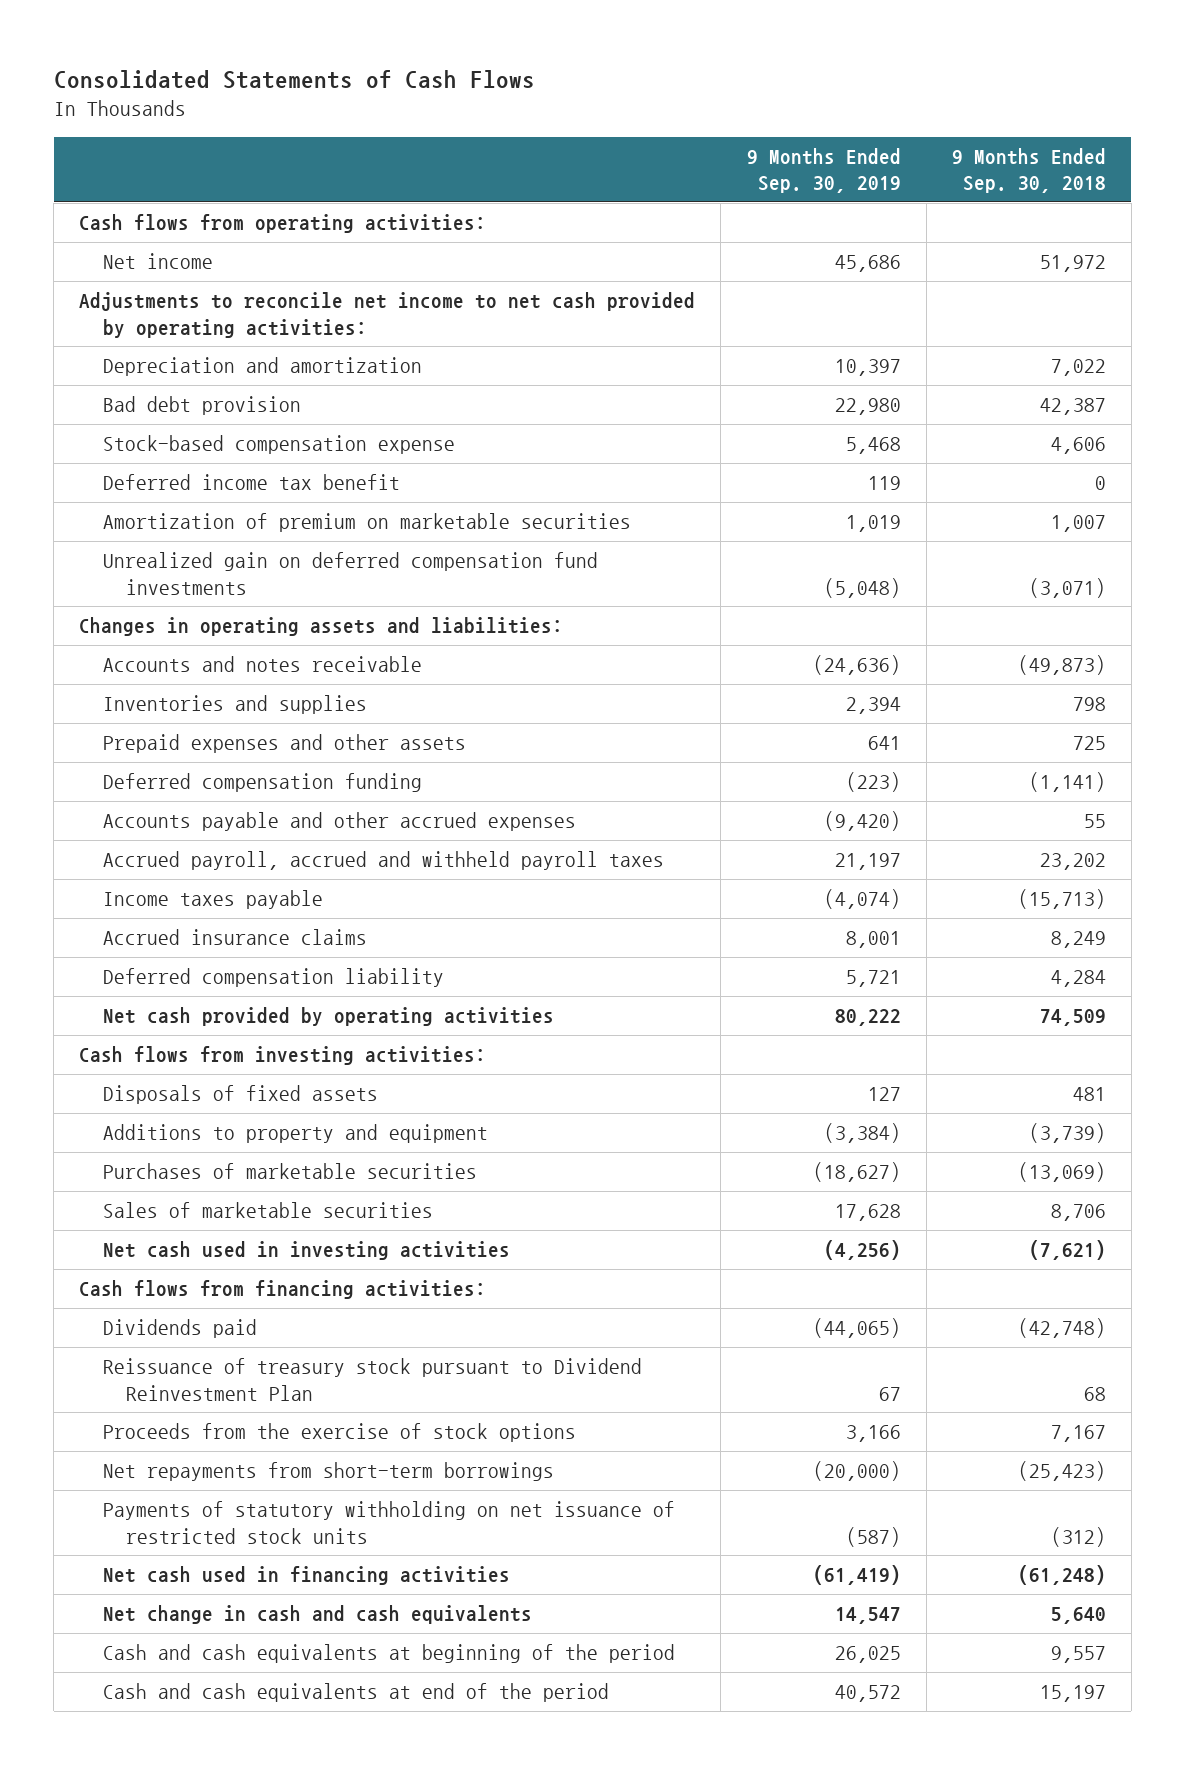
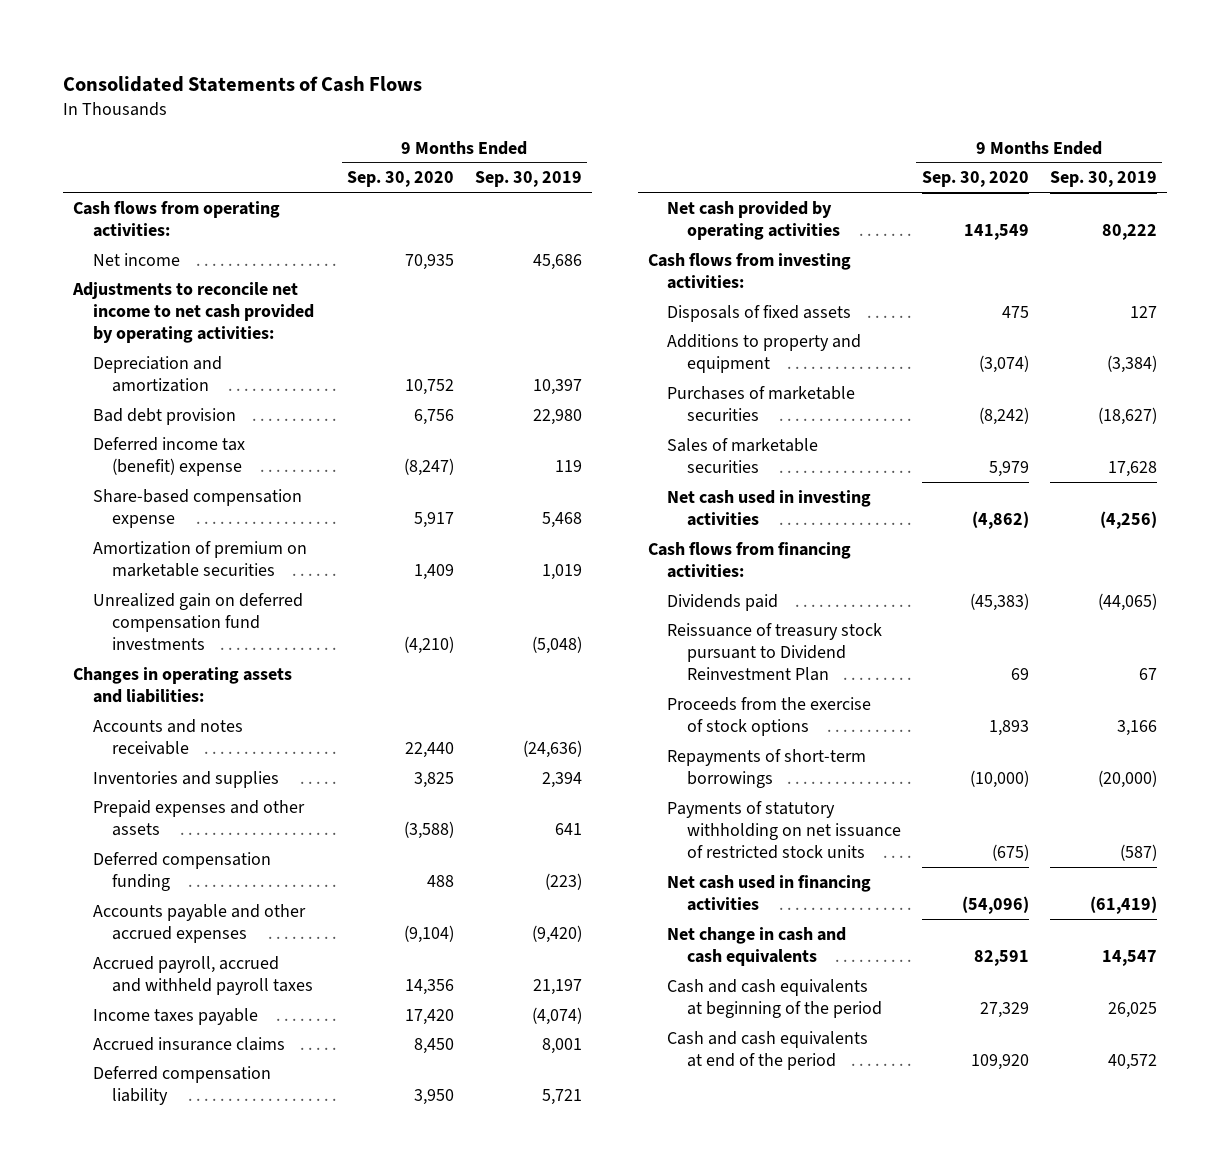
- | 9 Months Ended Sep. 30, 2019 | 9 Months Ended Sep. 30, 2018
+ | 9 Months Ended Sep. 30, 2020 | 9 Months Ended Sep. 30, 2019
- Stock-based compensation expense | 5,468 | 4,606
- Deferred income tax benefit | 119 | 0
+ Deferred income tax (benefit) expense | (8,247) | 119
+ Share-based compensation expense | 5,917 | 5,468
- Net repayments from short-term borrowings | (20,000) | (25,423)
+ Repayments of short-term borrowings | (10,000) | (20,000)

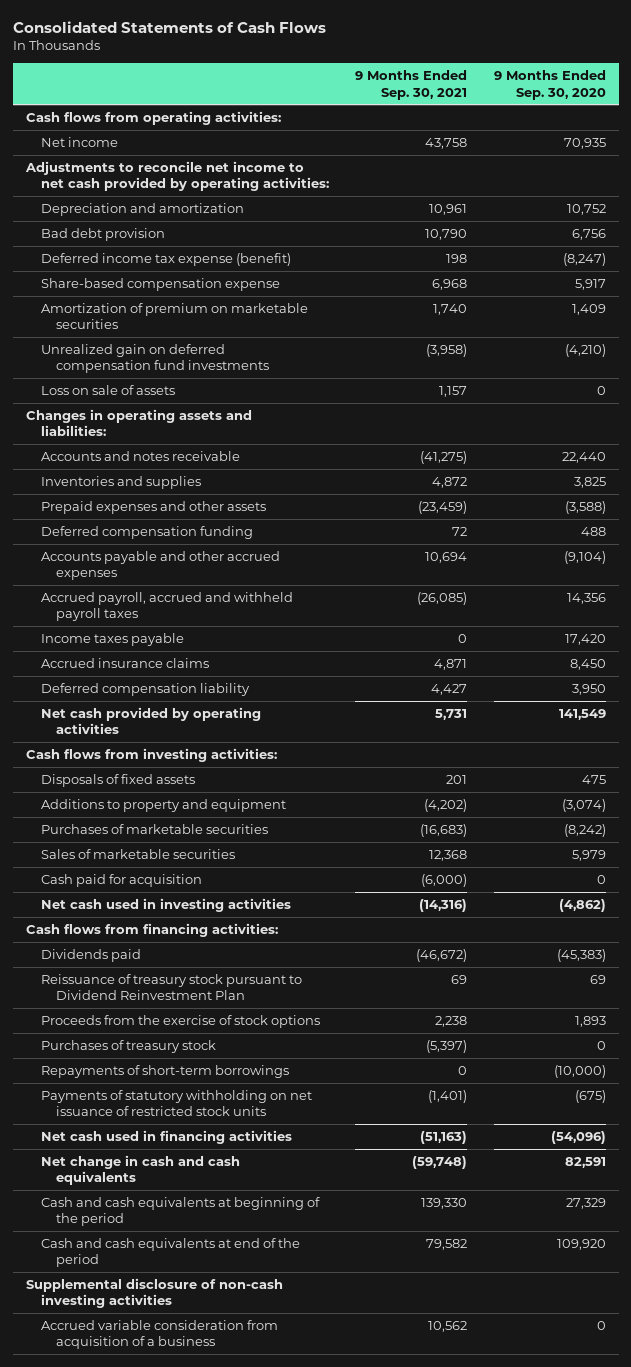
- | 9 Months Ended Sep. 30, 2020 | 9 Months Ended Sep. 30, 2019
+ | 9 Months Ended Sep. 30, 2021 | 9 Months Ended Sep. 30, 2020
- Deferred income tax (benefit) expense | (8,247) | 119
+ Deferred income tax expense (benefit) | 198 | (8,247)
+ Loss on sale of assets | 1,157 | 0
+ Cash paid for acquisition | (6,000) | 0
+ Purchases of treasury stock | (5,397) | 0
+ Supplemental disclosure of non-cash investing activities
+ Accrued variable consideration from acquisition of a business | 10,562 | 0

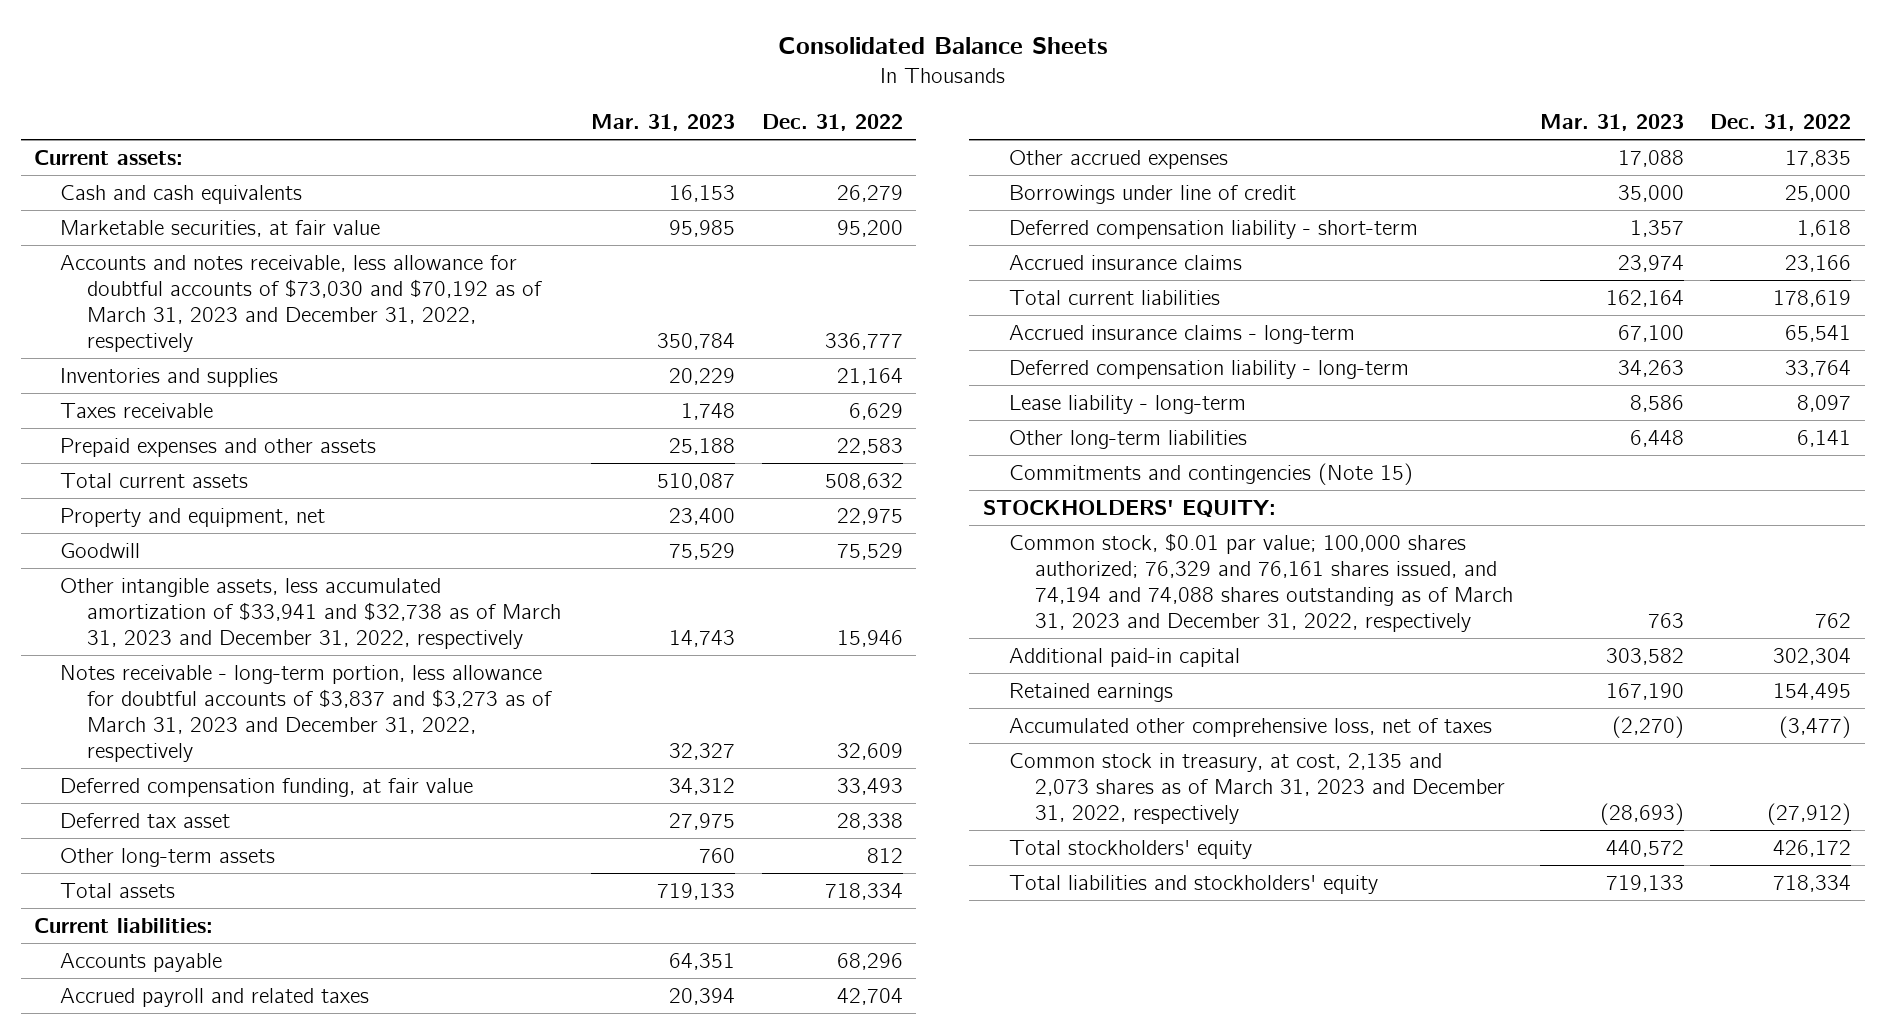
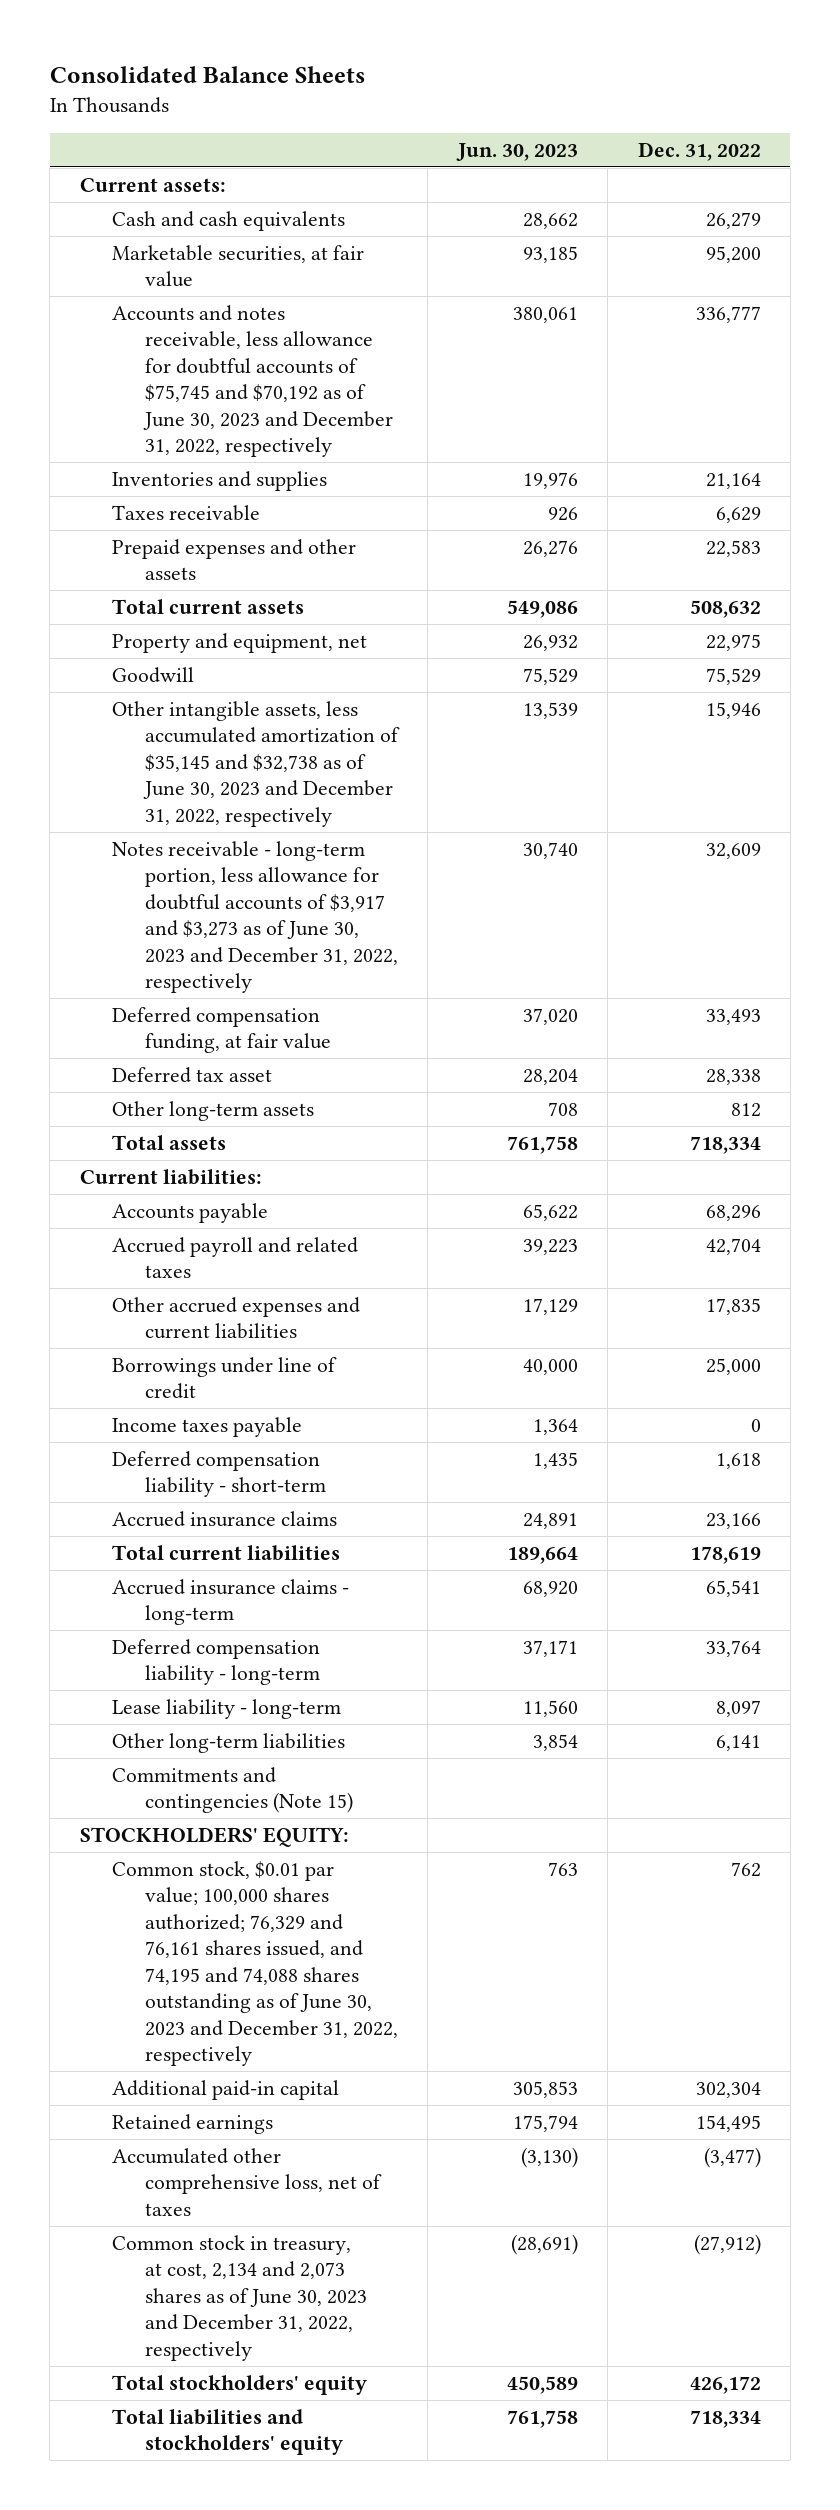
- | Mar. 31, 2023 | Dec. 31, 2022
+ | Jun. 30, 2023 | Dec. 31, 2022
- Accounts and notes receivable, less allowance for doubtful accounts of $73,030 and $70,192 as of March 31, 2023 and December 31, 2022, respectively | 350,784 | 336,777
+ Accounts and notes receivable, less allowance for doubtful accounts of $75,745 and $70,192 as of June 30, 2023 and December 31, 2022, respectively | 380,061 | 336,777
- Other intangible assets, less accumulated amortization of $33,941 and $32,738 as of March 31, 2023 and December 31, 2022, respectively | 14,743 | 15,946
- Notes receivable - long-term portion, less allowance for doubtful accounts of $3,837 and $3,273 as of March 31, 2023 and December 31, 2022, respectively | 32,327 | 32,609
+ Other intangible assets, less accumulated amortization of $35,145 and $32,738 as of June 30, 2023 and December 31, 2022, respectively | 13,539 | 15,946
+ Notes receivable - long-term portion, less allowance for doubtful accounts of $3,917 and $3,273 as of June 30, 2023 and December 31, 2022, respectively | 30,740 | 32,609
- Other accrued expenses | 17,088 | 17,835
+ Other accrued expenses and current liabilities | 17,129 | 17,835
+ Income taxes payable | 1,364 | 0
- Common stock, $0.01 par value; 100,000 shares authorized; 76,329 and 76,161 shares issued, and 74,194 and 74,088 shares outstanding as of March 31, 2023 and December 31, 2022, respectively | 763 | 762
+ Common stock, $0.01 par value; 100,000 shares authorized; 76,329 and 76,161 shares issued, and 74,195 and 74,088 shares outstanding as of June 30, 2023 and December 31, 2022, respectively | 763 | 762
- Common stock in treasury, at cost, 2,135 and 2,073 shares as of March 31, 2023 and December 31, 2022, respectively | (28,693) | (27,912)
+ Common stock in treasury, at cost, 2,134 and 2,073 shares as of June 30, 2023 and December 31, 2022, respectively | (28,691) | (27,912)

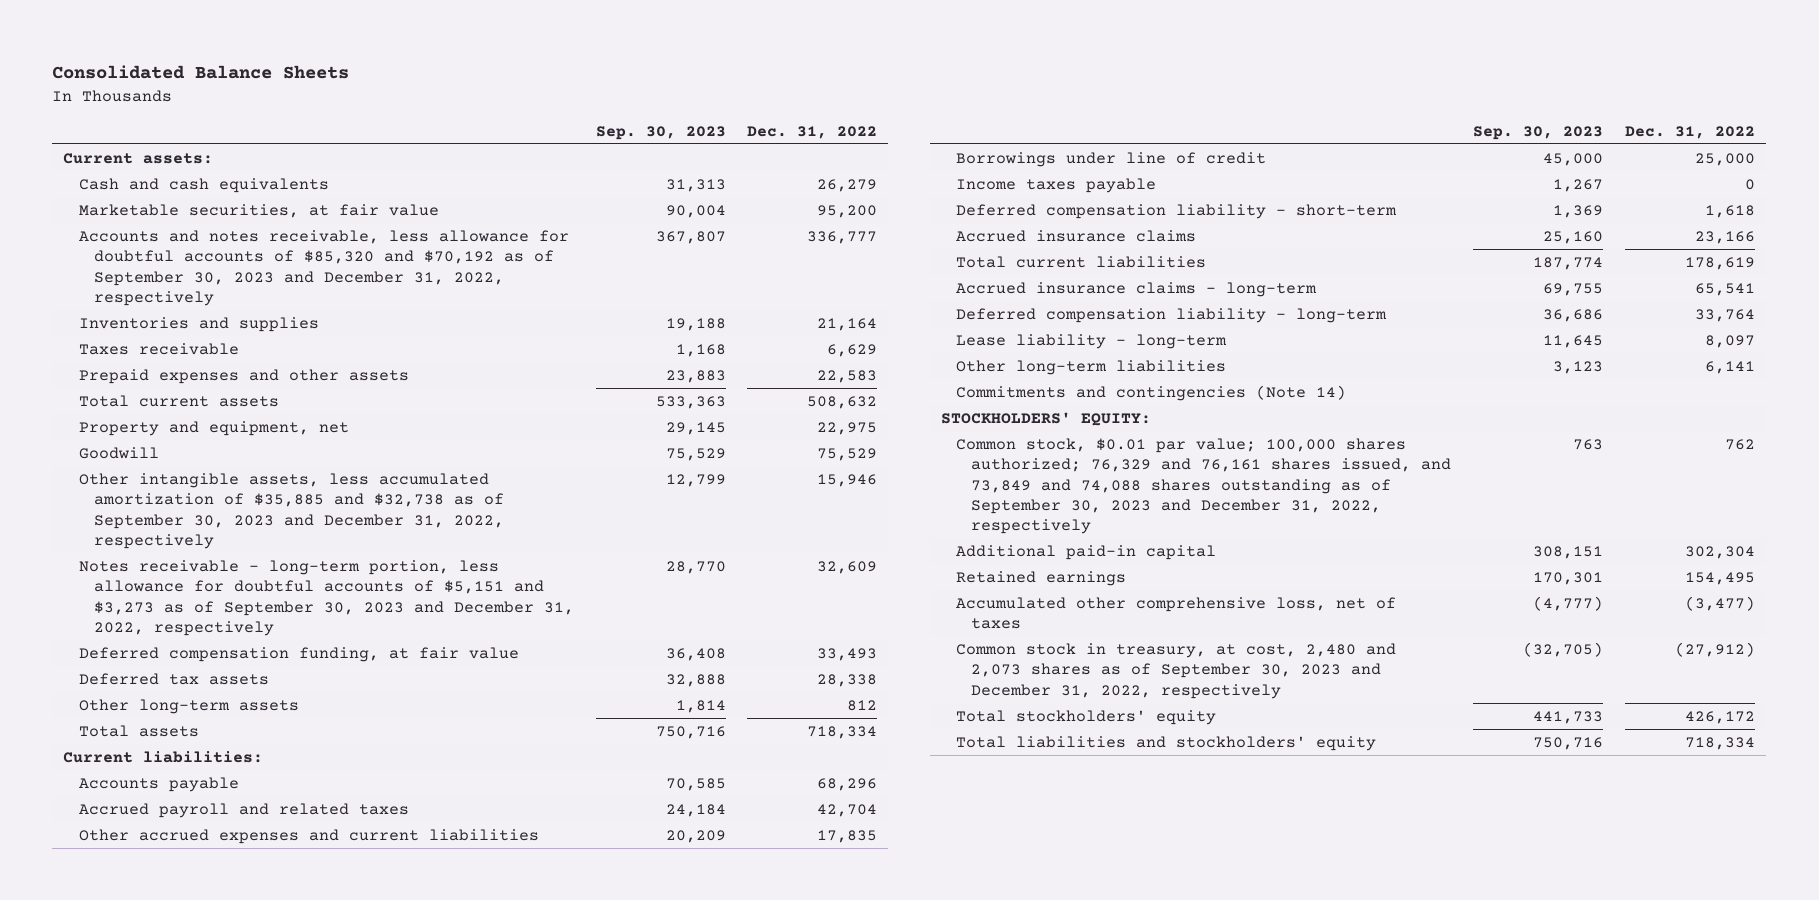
- | Jun. 30, 2023 | Dec. 31, 2022
+ | Sep. 30, 2023 | Dec. 31, 2022
- Accounts and notes receivable, less allowance for doubtful accounts of $75,745 and $70,192 as of June 30, 2023 and December 31, 2022, respectively | 380,061 | 336,777
+ Accounts and notes receivable, less allowance for doubtful accounts of $85,320 and $70,192 as of September 30, 2023 and December 31, 2022, respectively | 367,807 | 336,777
- Other intangible assets, less accumulated amortization of $35,145 and $32,738 as of June 30, 2023 and December 31, 2022, respectively | 13,539 | 15,946
- Notes receivable - long-term portion, less allowance for doubtful accounts of $3,917 and $3,273 as of June 30, 2023 and December 31, 2022, respectively | 30,740 | 32,609
+ Other intangible assets, less accumulated amortization of $35,885 and $32,738 as of September 30, 2023 and December 31, 2022, respectively | 12,799 | 15,946
+ Notes receivable - long-term portion, less allowance for doubtful accounts of $5,151 and $3,273 as of September 30, 2023 and December 31, 2022, respectively | 28,770 | 32,609
- Deferred tax asset | 28,204 | 28,338
+ Deferred tax assets | 32,888 | 28,338
- Commitments and contingencies (Note 15)
+ Commitments and contingencies (Note 14)
- Common stock, $0.01 par value; 100,000 shares authorized; 76,329 and 76,161 shares issued, and 74,195 and 74,088 shares outstanding as of June 30, 2023 and December 31, 2022, respectively | 763 | 762
+ Common stock, $0.01 par value; 100,000 shares authorized; 76,329 and 76,161 shares issued, and 73,849 and 74,088 shares outstanding as of September 30, 2023 and December 31, 2022, respectively | 763 | 762
- Common stock in treasury, at cost, 2,134 and 2,073 shares as of June 30, 2023 and December 31, 2022, respectively | (28,691) | (27,912)
+ Common stock in treasury, at cost, 2,480 and 2,073 shares as of September 30, 2023 and December 31, 2022, respectively | (32,705) | (27,912)

